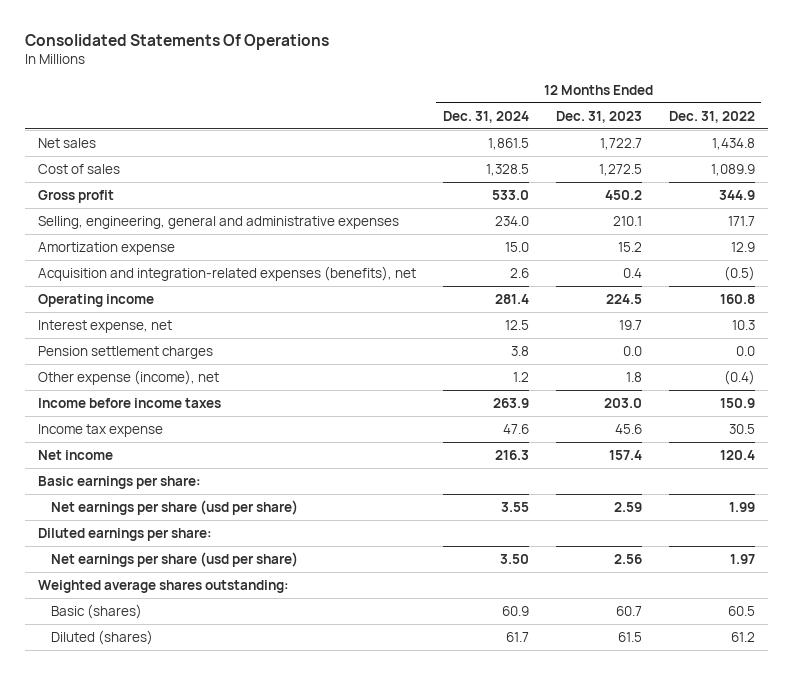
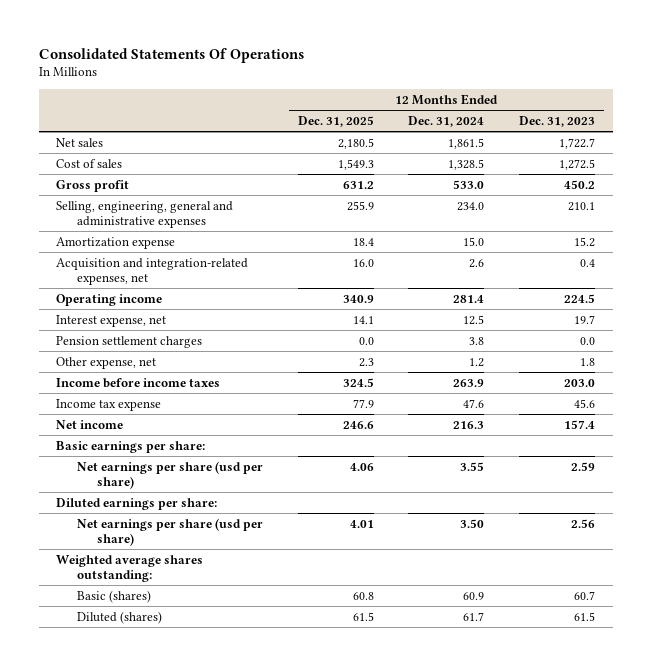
- | 12 Months Ended Dec. 31, 2024 | 12 Months Ended Dec. 31, 2023 | 12 Months Ended Dec. 31, 2022
+ | 12 Months Ended Dec. 31, 2025 | 12 Months Ended Dec. 31, 2024 | 12 Months Ended Dec. 31, 2023
- Acquisition and integration-related expenses (benefits), net | 2.6 | 0.4 | (0.5)
+ Acquisition and integration-related expenses, net | 16.0 | 2.6 | 0.4
- Other expense (income), net | 1.2 | 1.8 | (0.4)
+ Other expense, net | 2.3 | 1.2 | 1.8

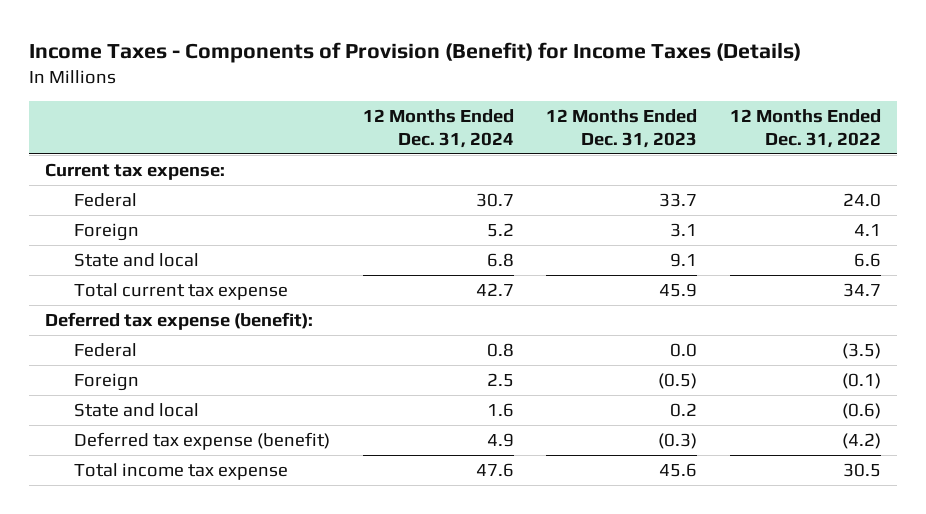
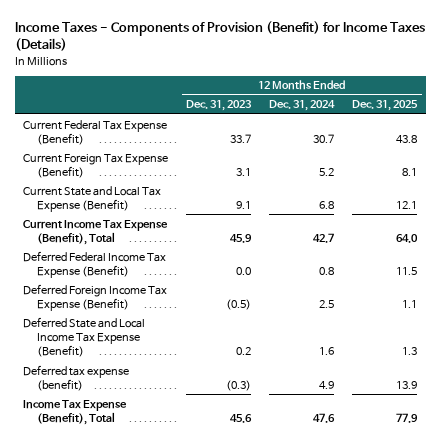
- | 12 Months Ended Dec. 31, 2024 | 12 Months Ended Dec. 31, 2023 | 12 Months Ended Dec. 31, 2022
+ | 12 Months Ended Dec. 31, 2023 | 12 Months Ended Dec. 31, 2024 | 12 Months Ended Dec. 31, 2025
- Current tax expense:
- Federal | 30.7 | 33.7 | 24.0
- Foreign | 5.2 | 3.1 | 4.1
- State and local | 6.8 | 9.1 | 6.6
- Total current tax expense | 42.7 | 45.9 | 34.7
- Deferred tax expense (benefit):
- Federal | 0.8 | 0.0 | (3.5)
- Foreign | 2.5 | (0.5) | (0.1)
- State and local | 1.6 | 0.2 | (0.6)
+ Current Federal Tax Expense (Benefit) | 33.7 | 30.7 | 43.8
+ Current Foreign Tax Expense (Benefit) | 3.1 | 5.2 | 8.1
+ Current State and Local Tax Expense (Benefit) | 9.1 | 6.8 | 12.1
+ Current Income Tax Expense (Benefit), Total | 45.9 | 42.7 | 64.0
+ Deferred Federal Income Tax Expense (Benefit) | 0.0 | 0.8 | 11.5
+ Deferred Foreign Income Tax Expense (Benefit) | (0.5) | 2.5 | 1.1
+ Deferred State and Local Income Tax Expense (Benefit) | 0.2 | 1.6 | 1.3
- Total income tax expense | 47.6 | 45.6 | 30.5
+ Income Tax Expense (Benefit), Total | 45.6 | 47.6 | 77.9

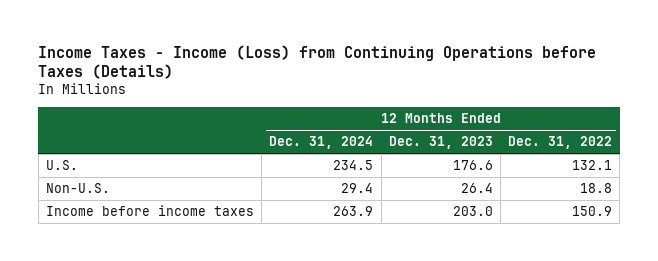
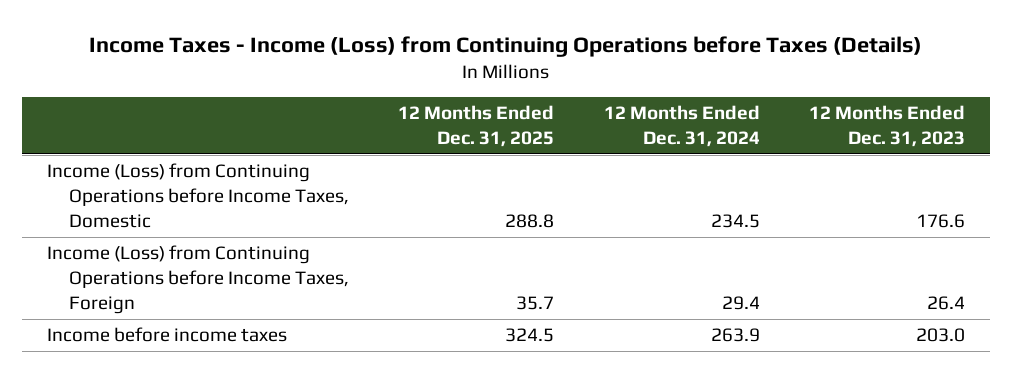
- | 12 Months Ended Dec. 31, 2024 | 12 Months Ended Dec. 31, 2023 | 12 Months Ended Dec. 31, 2022
+ | 12 Months Ended Dec. 31, 2025 | 12 Months Ended Dec. 31, 2024 | 12 Months Ended Dec. 31, 2023
- U.S. | 234.5 | 176.6 | 132.1
- Non-U.S. | 29.4 | 26.4 | 18.8
+ Income (Loss) from Continuing Operations before Income Taxes, Domestic | 288.8 | 234.5 | 176.6
+ Income (Loss) from Continuing Operations before Income Taxes, Foreign | 35.7 | 29.4 | 26.4

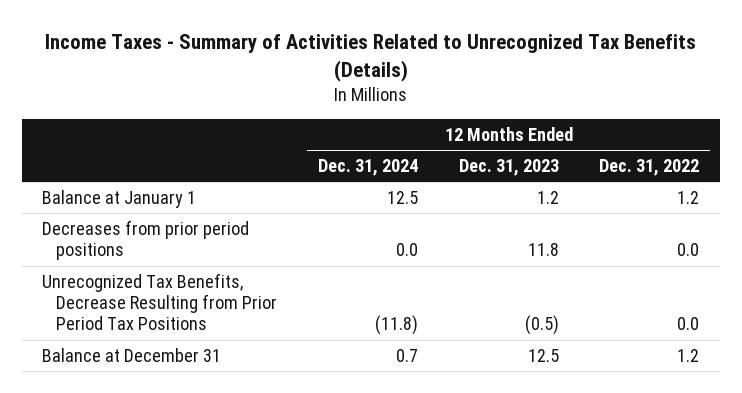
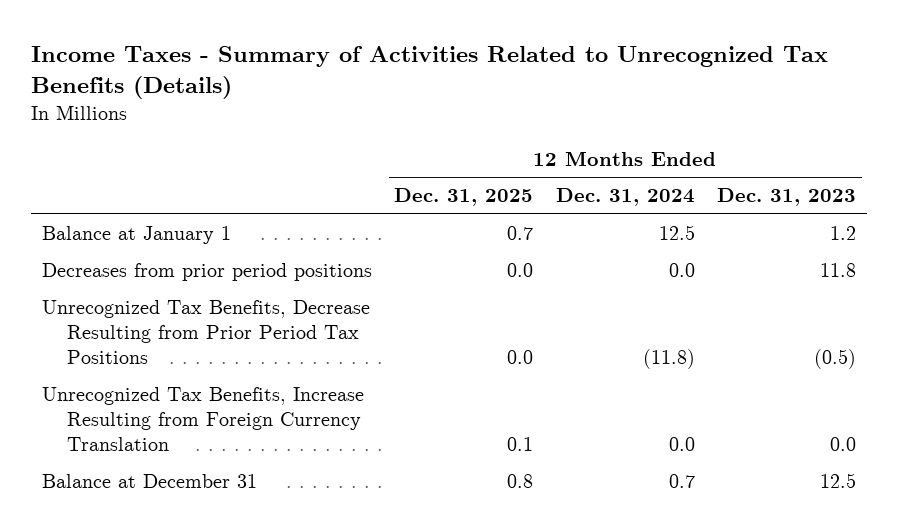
- | 12 Months Ended Dec. 31, 2024 | 12 Months Ended Dec. 31, 2023 | 12 Months Ended Dec. 31, 2022
+ | 12 Months Ended Dec. 31, 2025 | 12 Months Ended Dec. 31, 2024 | 12 Months Ended Dec. 31, 2023
+ Unrecognized Tax Benefits, Increase Resulting from Foreign Currency Translation | 0.1 | 0.0 | 0.0

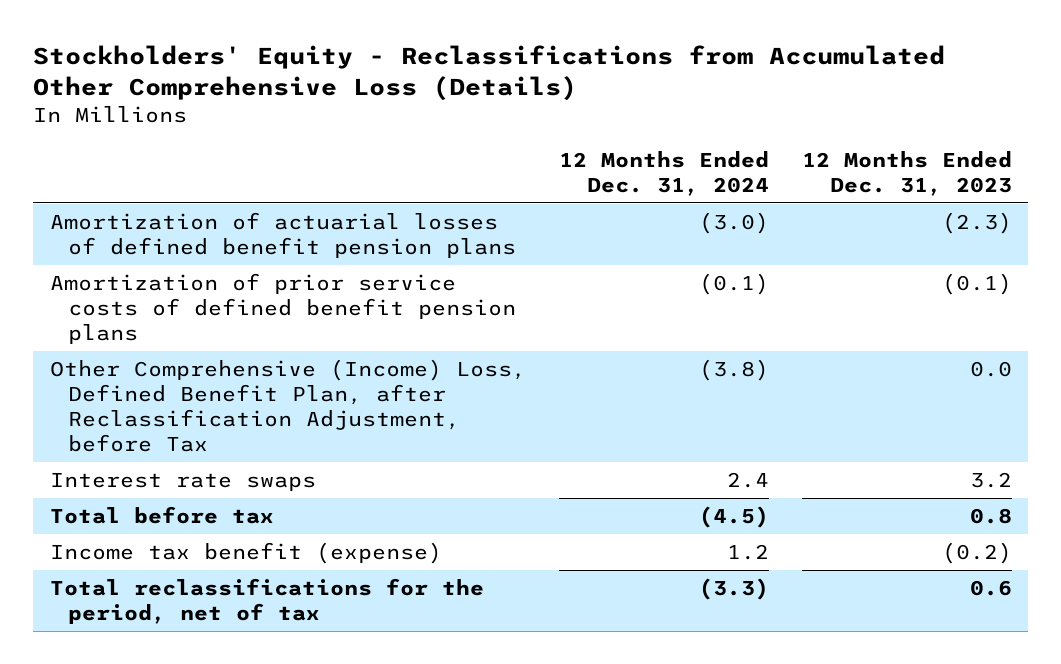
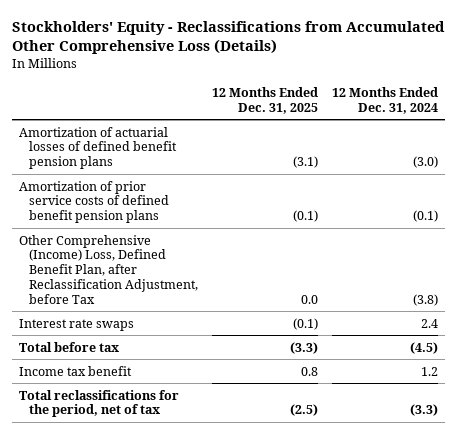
- | 12 Months Ended Dec. 31, 2024 | 12 Months Ended Dec. 31, 2023
+ | 12 Months Ended Dec. 31, 2025 | 12 Months Ended Dec. 31, 2024
- Income tax benefit (expense) | 1.2 | (0.2)
+ Income tax benefit | 0.8 | 1.2

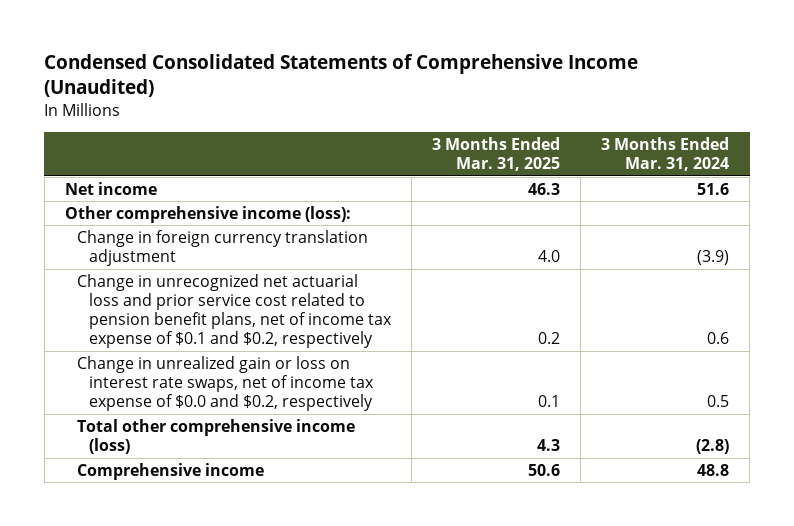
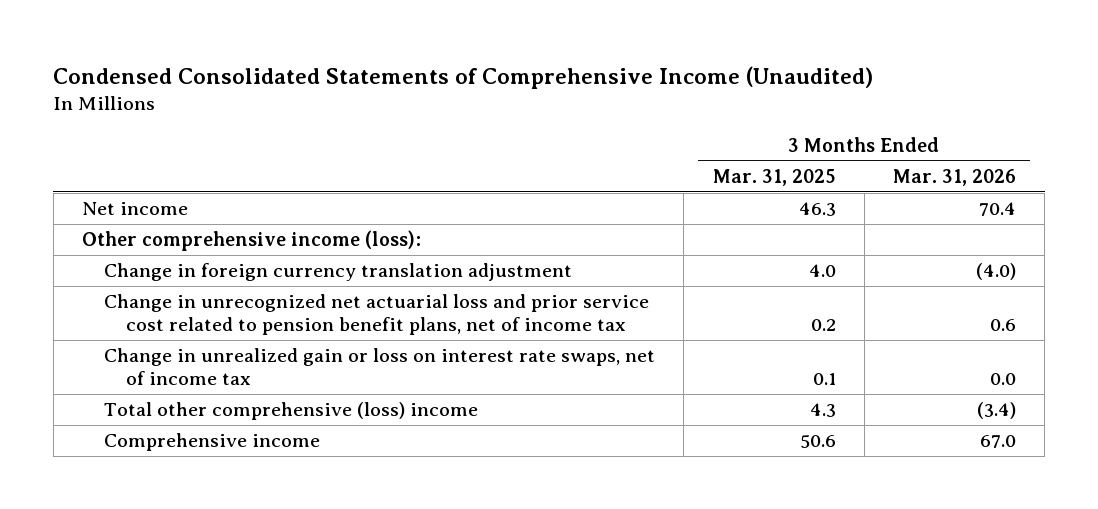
- | 3 Months Ended Mar. 31, 2025 | 3 Months Ended Mar. 31, 2024
+ | 3 Months Ended Mar. 31, 2025 | 3 Months Ended Mar. 31, 2026
- Change in unrecognized net actuarial loss and prior service cost related to pension benefit plans, net of income tax expense of $0.1 and $0.2, respectively | 0.2 | 0.6
- Change in unrealized gain or loss on interest rate swaps, net of income tax expense of $0.0 and $0.2, respectively | 0.1 | 0.5
- Total other comprehensive income (loss) | 4.3 | (2.8)
+ Change in unrecognized net actuarial loss and prior service cost related to pension benefit plans, net of income tax | 0.2 | 0.6
+ Change in unrealized gain or loss on interest rate swaps, net of income tax | 0.1 | 0.0
+ Total other comprehensive (loss) income | 4.3 | (3.4)

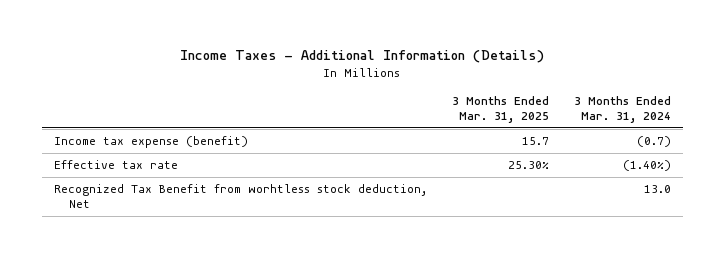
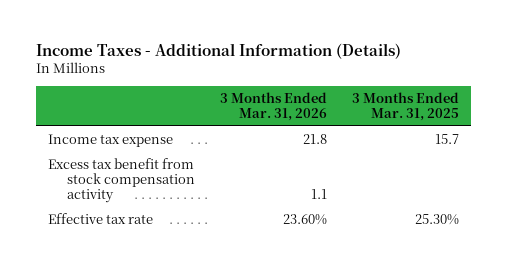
- | 3 Months Ended Mar. 31, 2025 | 3 Months Ended Mar. 31, 2024
+ | 3 Months Ended Mar. 31, 2026 | 3 Months Ended Mar. 31, 2025
- Income tax expense (benefit) | 15.7 | (0.7)
+ Income tax expense | 21.8 | 15.7
+ Excess tax benefit from stock compensation activity | 1.1 |
- Recognized Tax Benefit from worhtless stock deduction, Net | | 13.0

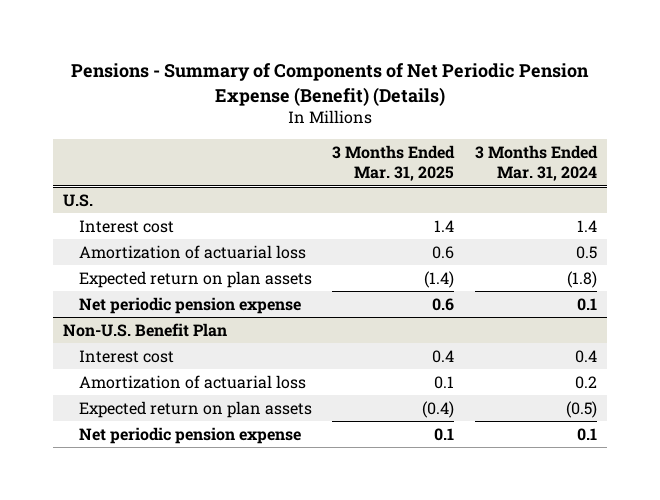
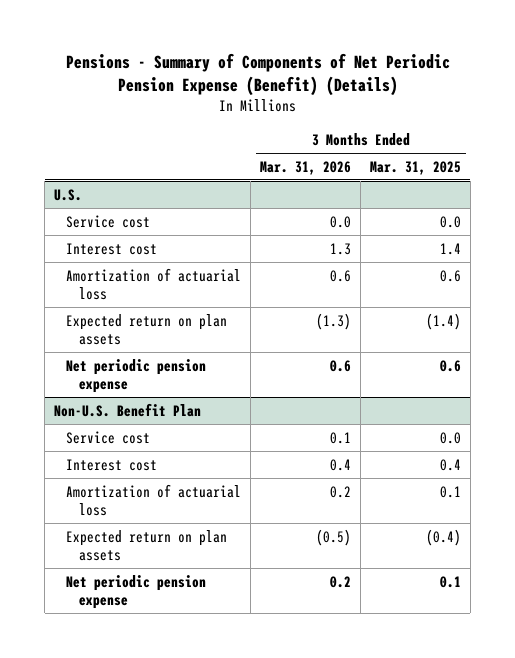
- | 3 Months Ended Mar. 31, 2025 | 3 Months Ended Mar. 31, 2024
+ | 3 Months Ended Mar. 31, 2026 | 3 Months Ended Mar. 31, 2025
@ U.S.
+ Service cost | 0.0 | 0.0
@ Non-U.S. Benefit Plan
+ Service cost | 0.1 | 0.0

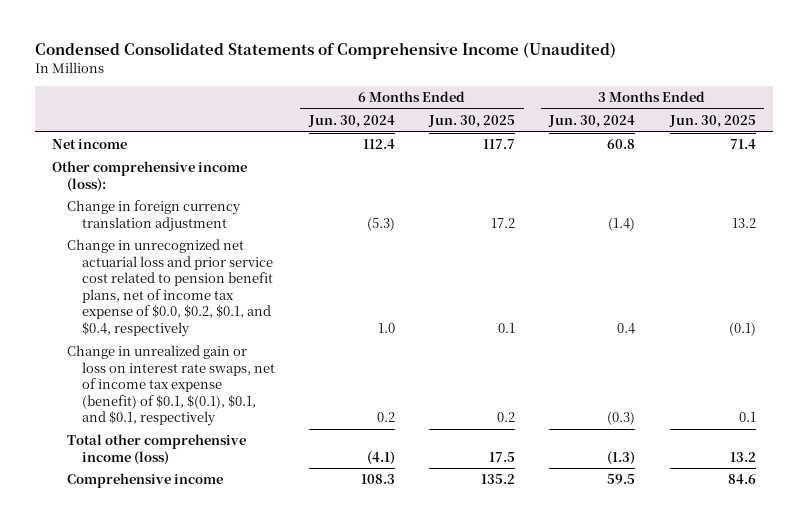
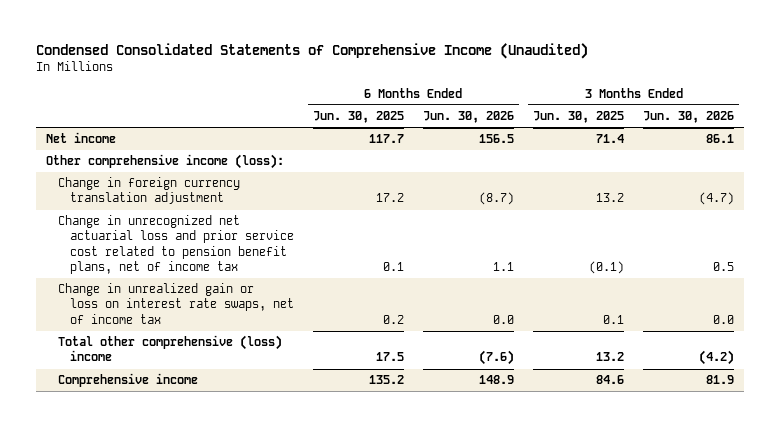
- | 6 Months Ended Jun. 30, 2024 | 6 Months Ended Jun. 30, 2025 | 3 Months Ended Jun. 30, 2024 | 3 Months Ended Jun. 30, 2025
+ | 6 Months Ended Jun. 30, 2025 | 6 Months Ended Jun. 30, 2026 | 3 Months Ended Jun. 30, 2025 | 3 Months Ended Jun. 30, 2026
- Change in unrecognized net actuarial loss and prior service cost related to pension benefit plans, net of income tax expense of $0.0, $0.2, $0.1, and $0.4, respectively | 1.0 | 0.1 | 0.4 | (0.1)
- Change in unrealized gain or loss on interest rate swaps, net of income tax expense (benefit) of $0.1, $(0.1), $0.1, and $0.1, respectively | 0.2 | 0.2 | (0.3) | 0.1
- Total other comprehensive income (loss) | (4.1) | 17.5 | (1.3) | 13.2
+ Change in unrecognized net actuarial loss and prior service cost related to pension benefit plans, net of income tax | 0.1 | 1.1 | (0.1) | 0.5
+ Change in unrealized gain or loss on interest rate swaps, net of income tax | 0.2 | 0.0 | 0.1 | 0.0
+ Total other comprehensive (loss) income | 17.5 | (7.6) | 13.2 | (4.2)

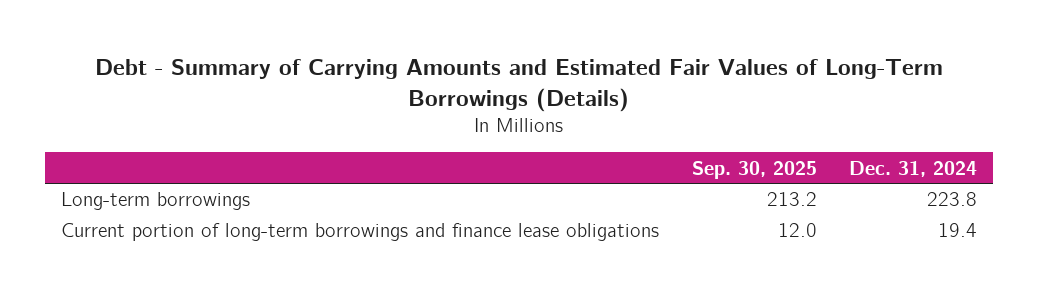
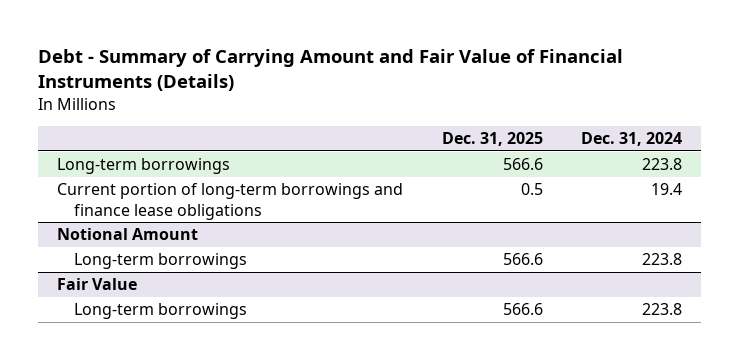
- Debt - Summary of Carrying Amounts and Estimated Fair Values of Long-Term Borrowings (Details)
+ Debt - Summary of Carrying Amount and Fair Value of Financial Instruments (Details)
- | Sep. 30, 2025 | Dec. 31, 2024
+ | Dec. 31, 2025 | Dec. 31, 2024
+ Notional Amount
+ Long-term borrowings | 566.6 | 223.8
+ Fair Value
+ Long-term borrowings | 566.6 | 223.8

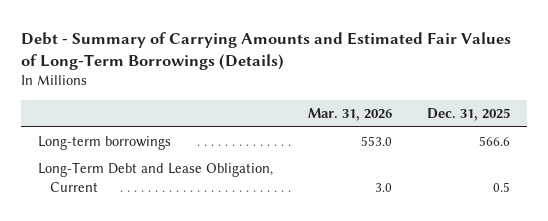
- Debt - Summary of Carrying Amount and Fair Value of Financial Instruments (Details)
+ Debt - Summary of Carrying Amounts and Estimated Fair Values of Long-Term Borrowings (Details)
- | Dec. 31, 2025 | Dec. 31, 2024
+ | Mar. 31, 2026 | Dec. 31, 2025
- Current portion of long-term borrowings and finance lease obligations | 0.5 | 19.4
- Notional Amount
- Long-term borrowings | 566.6 | 223.8
- Fair Value
- Long-term borrowings | 566.6 | 223.8
+ Long-Term Debt and Lease Obligation, Current | 3.0 | 0.5

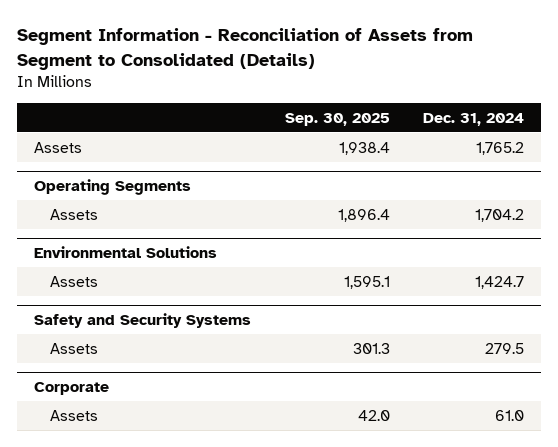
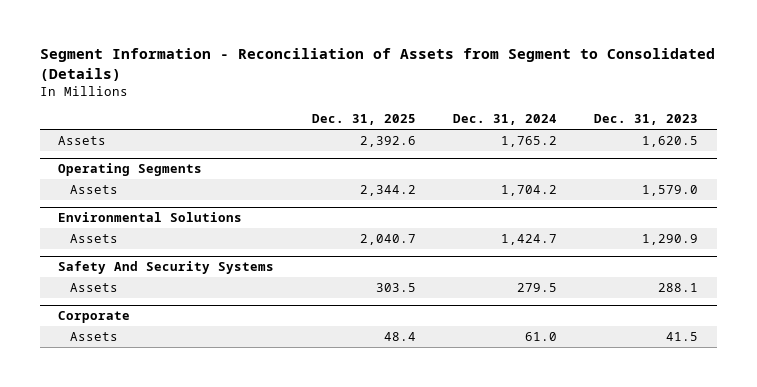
- | Sep. 30, 2025 | Dec. 31, 2024
+ | Dec. 31, 2025 | Dec. 31, 2024 | Dec. 31, 2023
- Safety and Security Systems
+ Safety And Security Systems

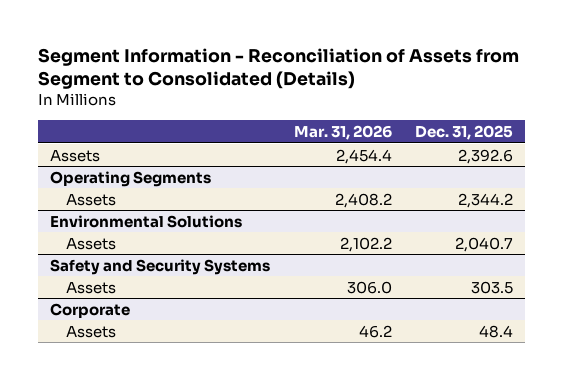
- | Dec. 31, 2025 | Dec. 31, 2024 | Dec. 31, 2023
+ | Mar. 31, 2026 | Dec. 31, 2025
- Safety And Security Systems
+ Safety and Security Systems

